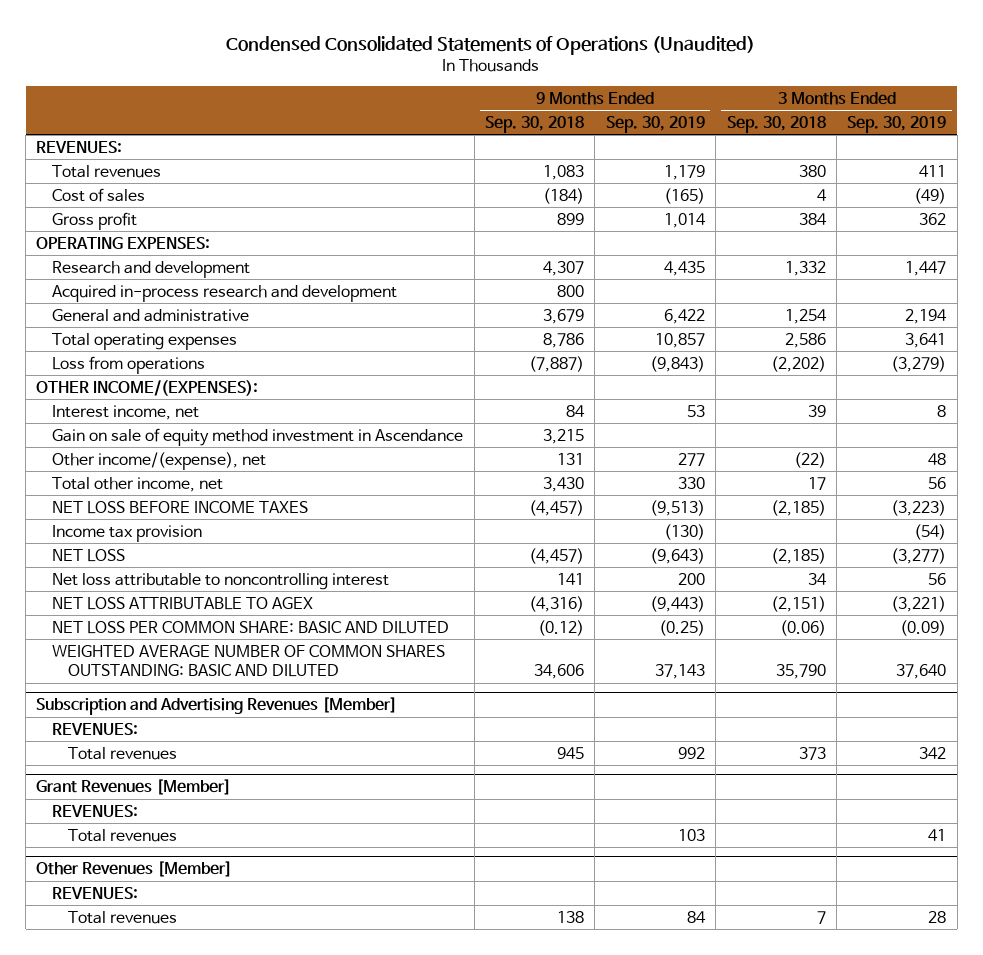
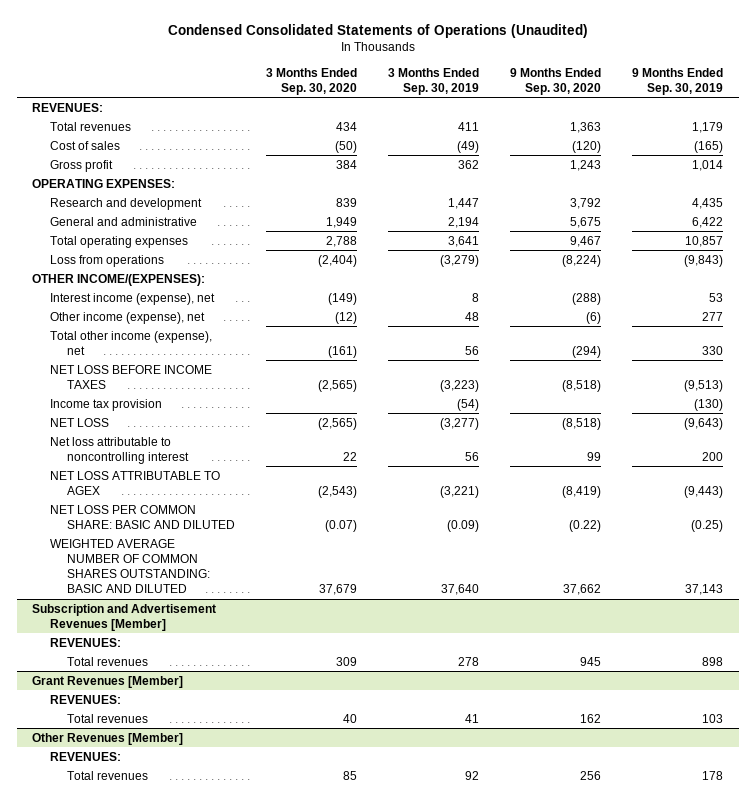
- | 9 Months Ended Sep. 30, 2018 | 9 Months Ended Sep. 30, 2019 | 3 Months Ended Sep. 30, 2018 | 3 Months Ended Sep. 30, 2019
+ | 3 Months Ended Sep. 30, 2020 | 3 Months Ended Sep. 30, 2019 | 9 Months Ended Sep. 30, 2020 | 9 Months Ended Sep. 30, 2019
- Acquired in-process research and development | 800 | | |
- Interest income, net | 84 | 53 | 39 | 8
- Gain on sale of equity method investment in Ascendance | 3,215 | | |
- Other income/(expense), net | 131 | 277 | (22) | 48
- Total other income, net | 3,430 | 330 | 17 | 56
+ Interest income (expense), net | (149) | 8 | (288) | 53
+ Other income (expense), net | (12) | 48 | (6) | 277
+ Total other income (expense), net | (161) | 56 | (294) | 330
- Subscription and Advertising Revenues [Member]
+ Subscription and Advertisement Revenues [Member]
- Total revenues | 945 | 992 | 373 | 342
+ Total revenues | 309 | 278 | 945 | 898
@ Other Revenues [Member]
- Total revenues | 138 | 84 | 7 | 28
+ Total revenues | 85 | 92 | 256 | 178

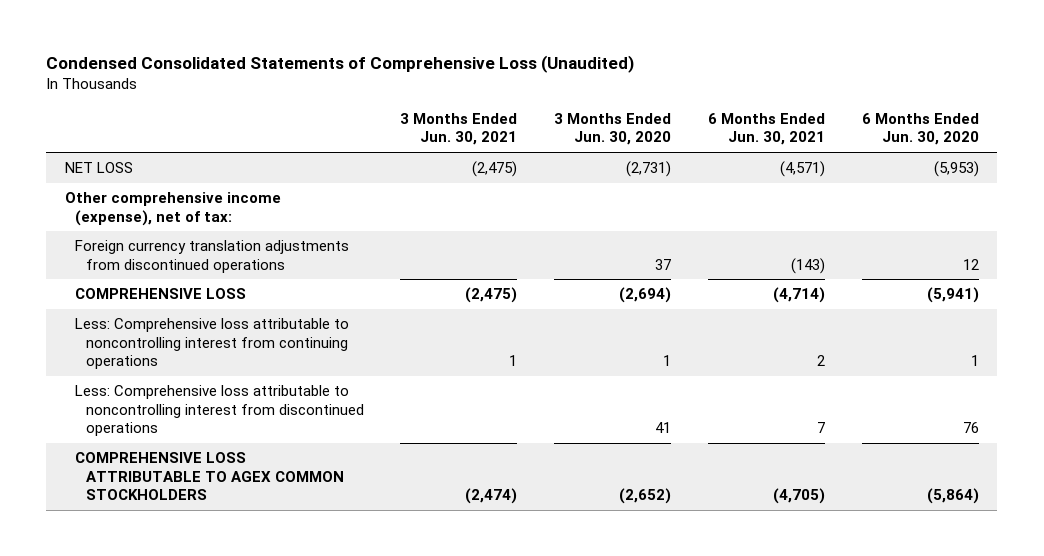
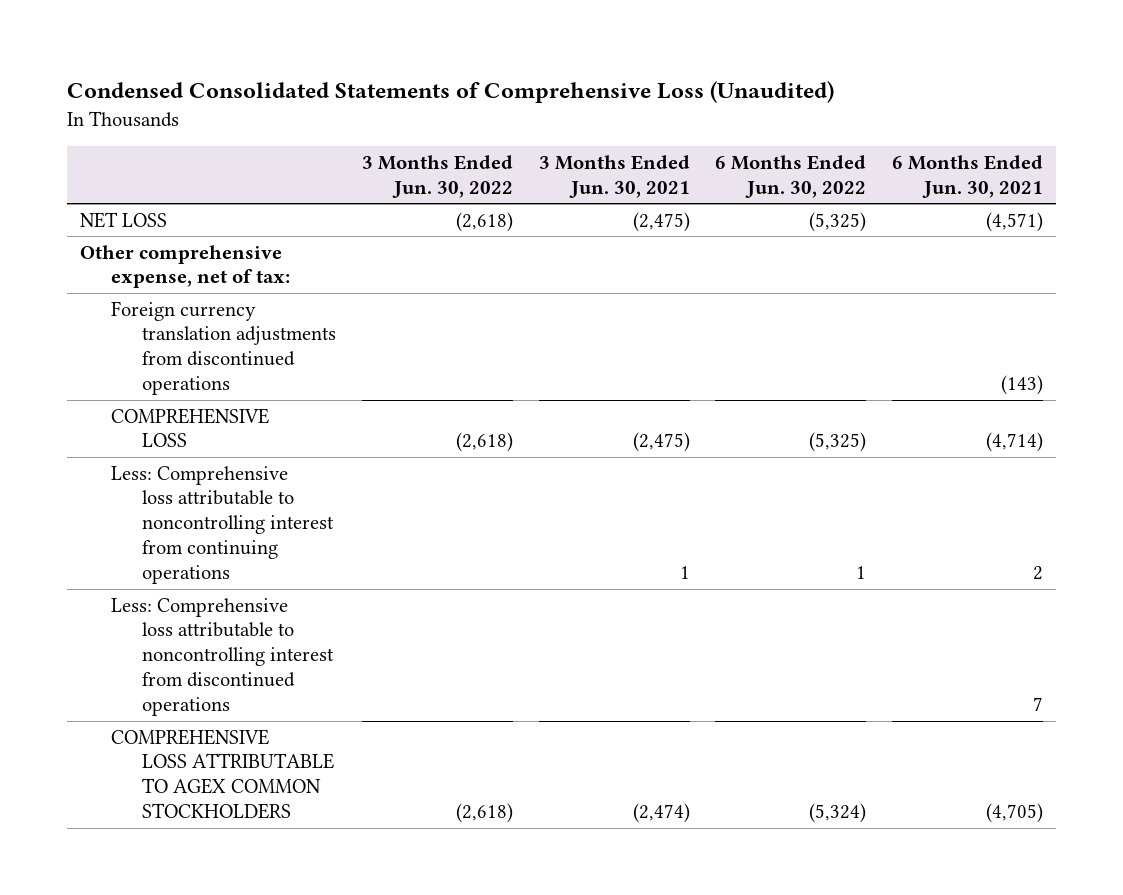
- | 3 Months Ended Jun. 30, 2021 | 3 Months Ended Jun. 30, 2020 | 6 Months Ended Jun. 30, 2021 | 6 Months Ended Jun. 30, 2020
+ | 3 Months Ended Jun. 30, 2022 | 3 Months Ended Jun. 30, 2021 | 6 Months Ended Jun. 30, 2022 | 6 Months Ended Jun. 30, 2021
- Other comprehensive income (expense), net of tax:
+ Other comprehensive expense, net of tax:

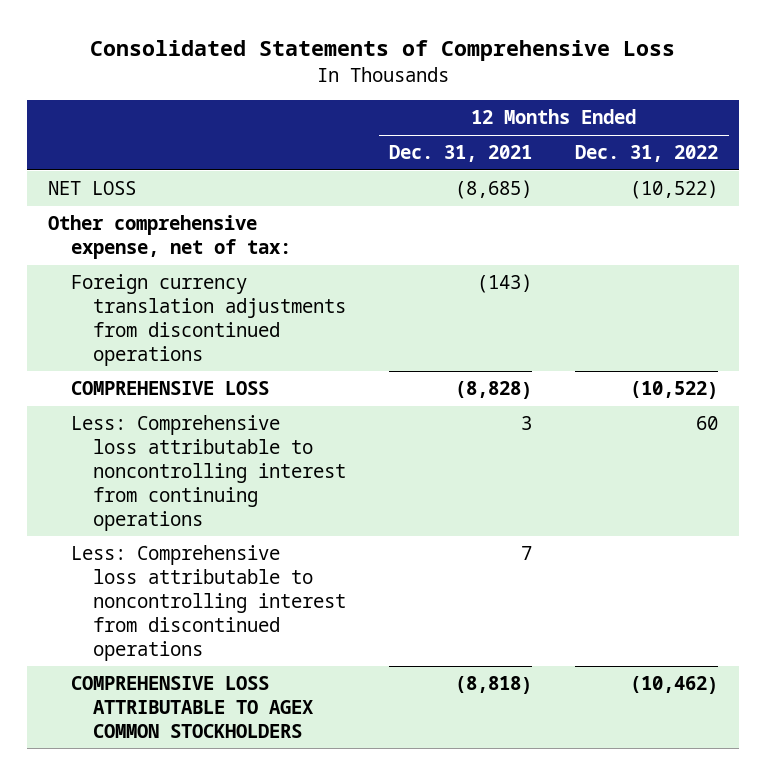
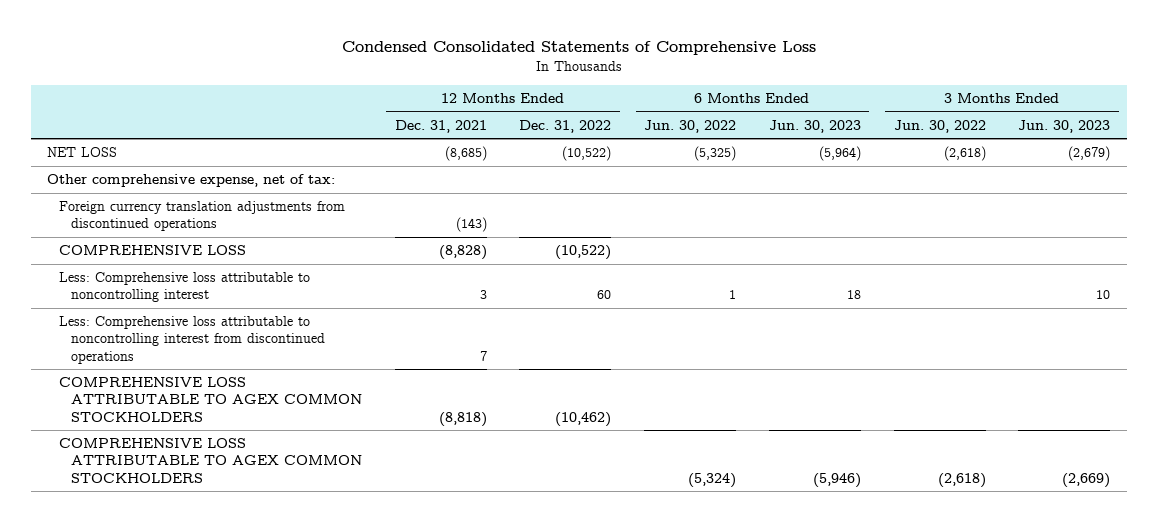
- Consolidated Statements of Comprehensive Loss
+ Condensed Consolidated Statements of Comprehensive Loss
- | 12 Months Ended Dec. 31, 2021 | 12 Months Ended Dec. 31, 2022
+ | 12 Months Ended Dec. 31, 2021 | 12 Months Ended Dec. 31, 2022 | 6 Months Ended Jun. 30, 2022 | 6 Months Ended Jun. 30, 2023 | 3 Months Ended Jun. 30, 2022 | 3 Months Ended Jun. 30, 2023
- Less: Comprehensive loss attributable to noncontrolling interest from continuing operations | 3 | 60
+ Less: Comprehensive loss attributable to noncontrolling interest | 3 | 60 | 1 | 18 | | 10
+ COMPREHENSIVE LOSS ATTRIBUTABLE TO AGEX COMMON STOCKHOLDERS | | | (5,324) | (5,946) | (2,618) | (2,669)

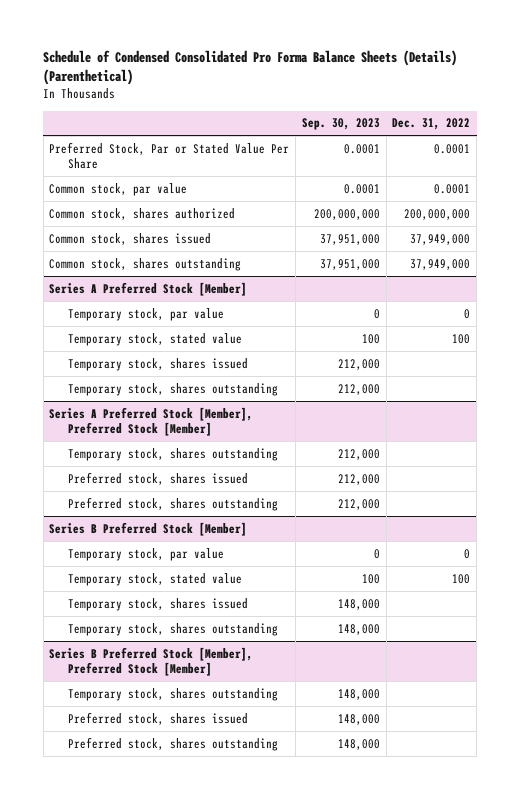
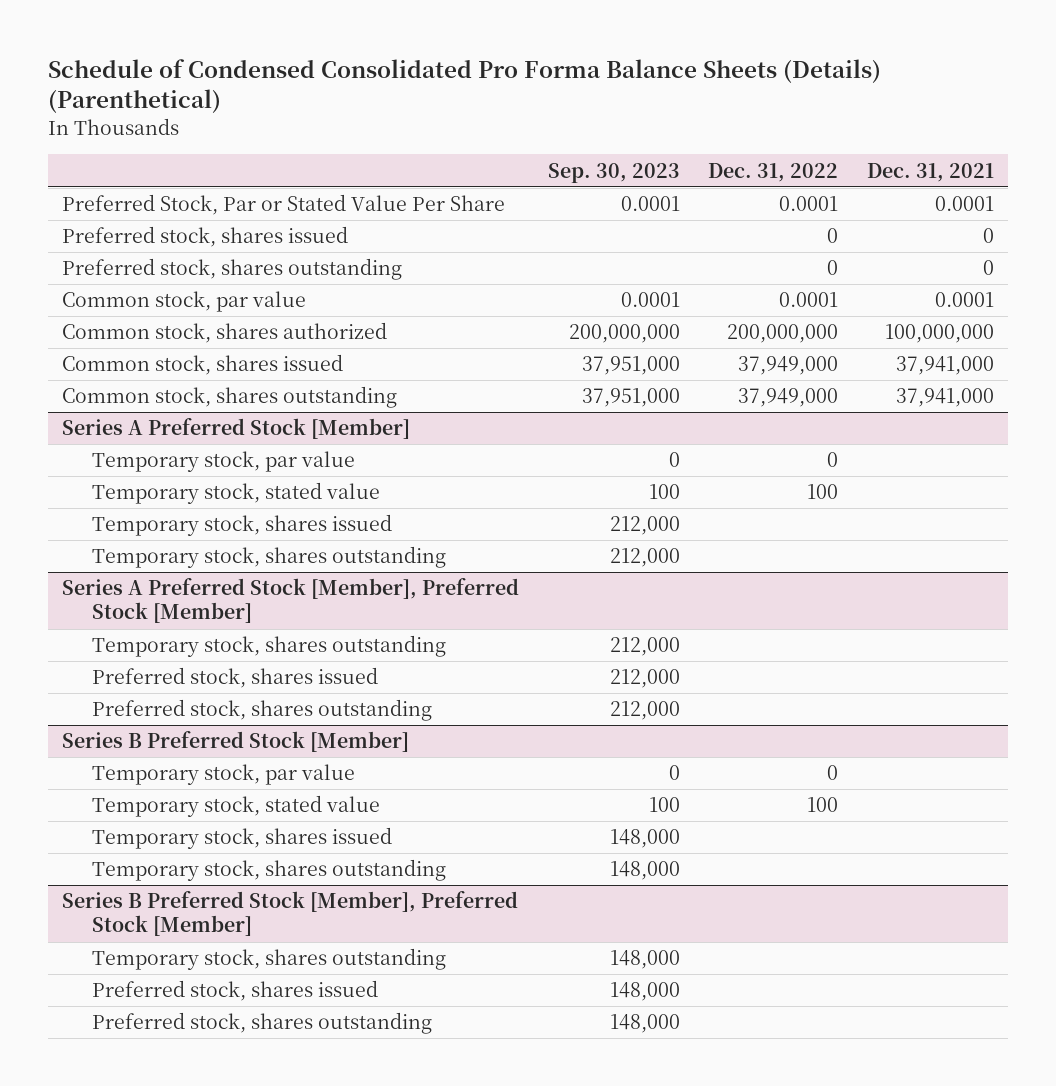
- | Sep. 30, 2023 | Dec. 31, 2022
+ | Sep. 30, 2023 | Dec. 31, 2022 | Dec. 31, 2021
+ Preferred stock, shares issued | | 0 | 0
+ Preferred stock, shares outstanding | | 0 | 0

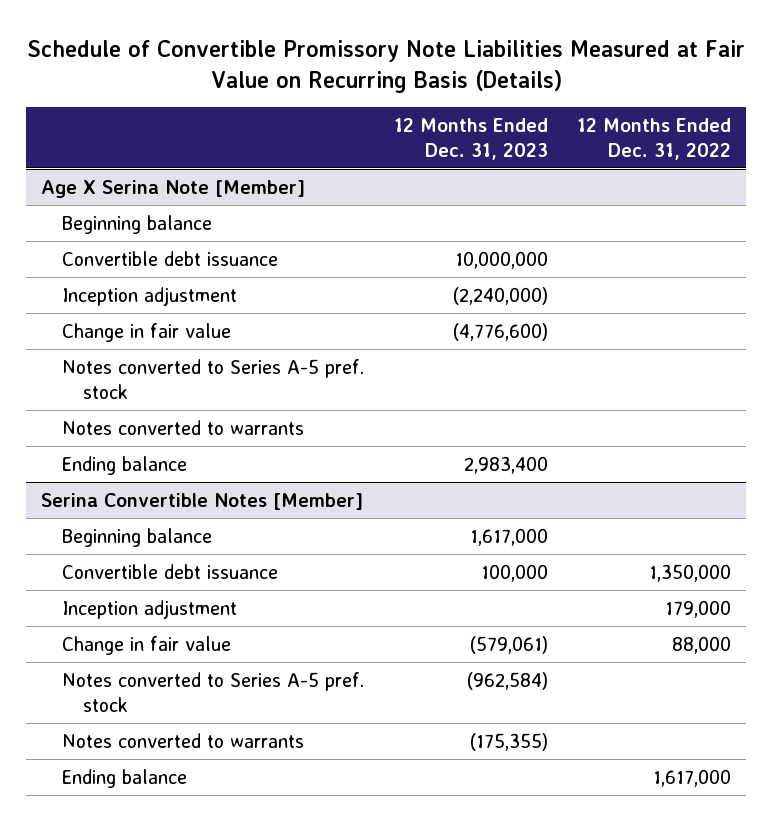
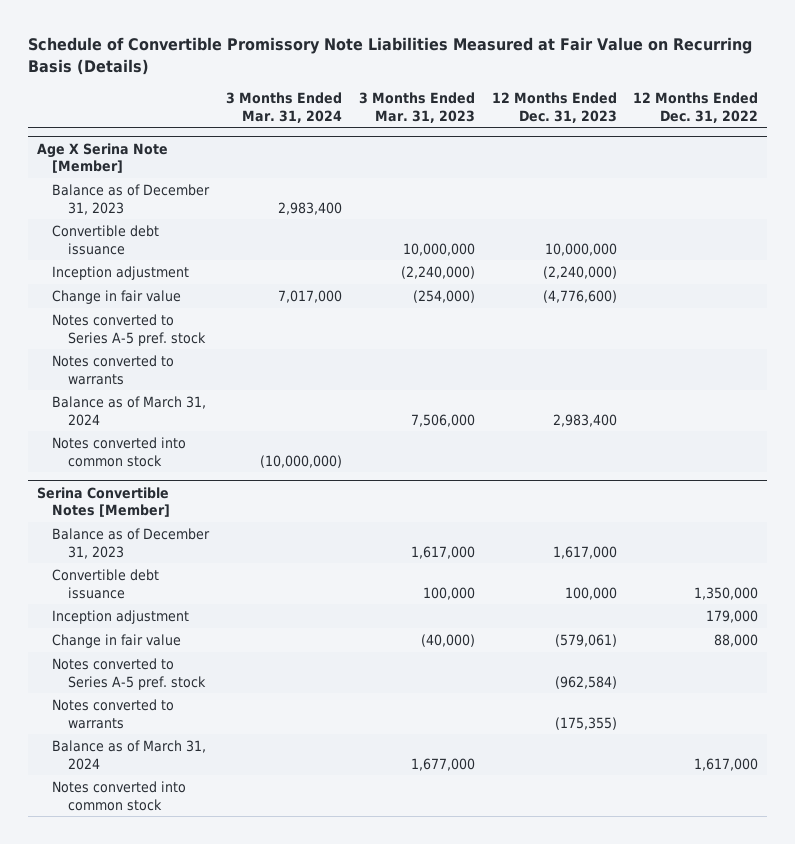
- | 12 Months Ended Dec. 31, 2023 | 12 Months Ended Dec. 31, 2022
+ | 3 Months Ended Mar. 31, 2024 | 3 Months Ended Mar. 31, 2023 | 12 Months Ended Dec. 31, 2023 | 12 Months Ended Dec. 31, 2022
@ Age X Serina Note [Member]
- Beginning balance
+ Balance as of December 31, 2023 | 2,983,400 | | |
- Ending balance | 2,983,400 |
+ Balance as of March 31, 2024 | | 7,506,000 | 2,983,400 |
+ Notes converted into common stock | (10,000,000) | | |
@ Serina Convertible Notes [Member]
- Beginning balance | 1,617,000 |
+ Balance as of December 31, 2023 | | 1,617,000 | 1,617,000 |
- Ending balance | | 1,617,000
+ Balance as of March 31, 2024 | | 1,677,000 | | 1,617,000
+ Notes converted into common stock

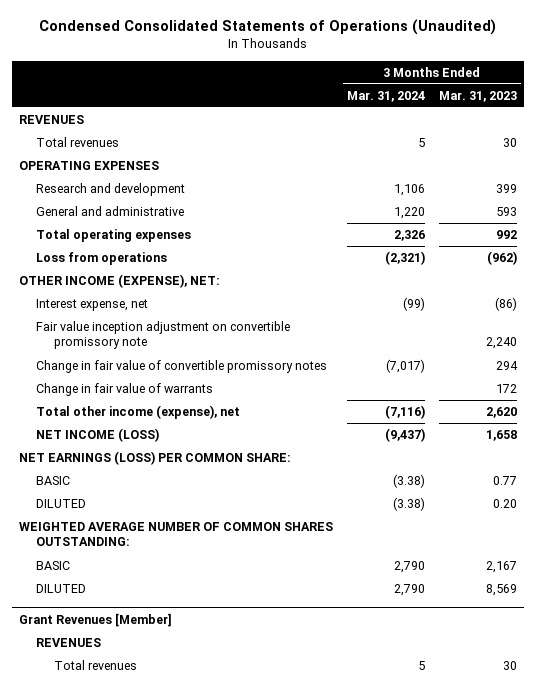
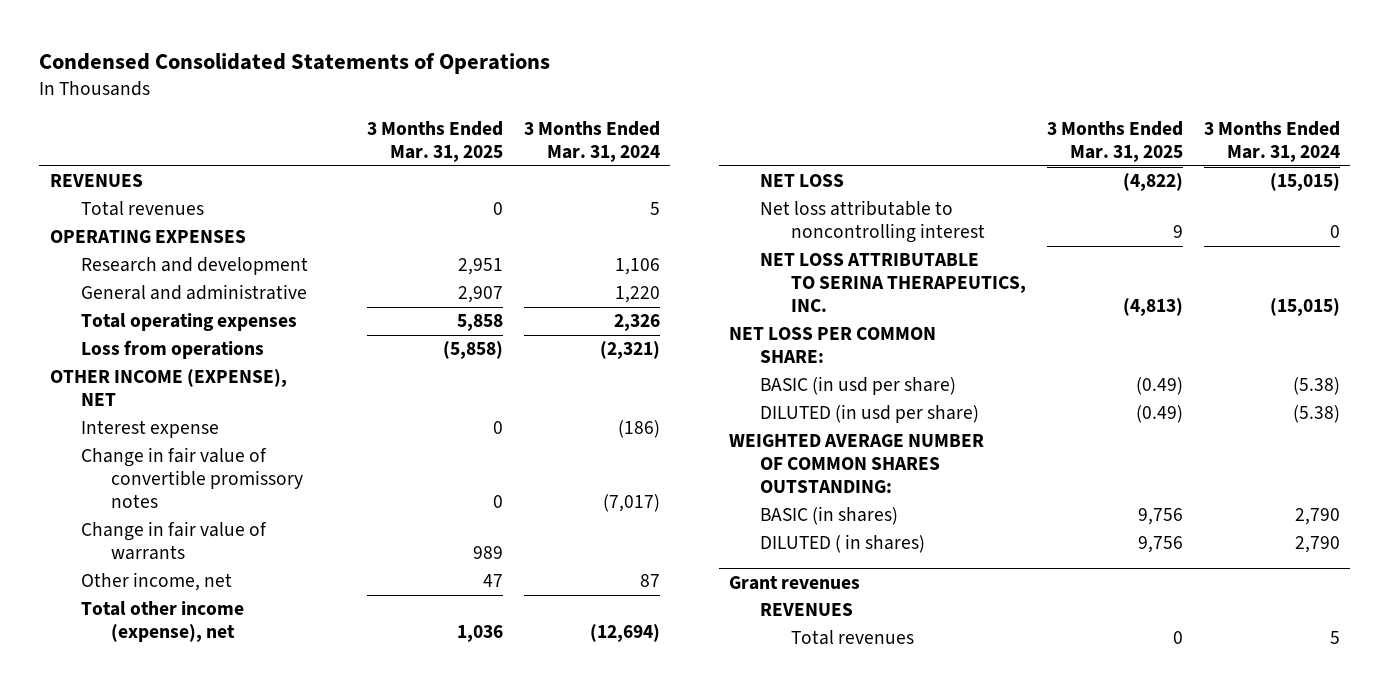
- Condensed Consolidated Statements of Operations (Unaudited)
+ Condensed Consolidated Statements of Operations
- | 3 Months Ended Mar. 31, 2024 | 3 Months Ended Mar. 31, 2023
+ | 3 Months Ended Mar. 31, 2025 | 3 Months Ended Mar. 31, 2024
- OTHER INCOME (EXPENSE), NET:
- Interest expense, net | (99) | (86)
- Fair value inception adjustment on convertible promissory note | | 2,240
+ OTHER INCOME (EXPENSE), NET
+ Interest expense | 0 | (186)
- Total other income (expense), net | (7,116) | 2,620
- NET INCOME (LOSS) | (9,437) | 1,658
- NET EARNINGS (LOSS) PER COMMON SHARE:
- BASIC | (3.38) | 0.77
- DILUTED | (3.38) | 0.20
+ Other income, net | 47 | 87
+ Total other income (expense), net | 1,036 | (12,694)
+ NET LOSS | (4,822) | (15,015)
+ Net loss attributable to noncontrolling interest | 9 | 0
+ NET LOSS ATTRIBUTABLE TO SERINA THERAPEUTICS, INC. | (4,813) | (15,015)
+ NET LOSS PER COMMON SHARE:
+ BASIC (in usd per share) | (0.49) | (5.38)
+ DILUTED (in usd per share) | (0.49) | (5.38)
- BASIC | 2,790 | 2,167
- DILUTED | 2,790 | 8,569
- Grant Revenues [Member]
+ BASIC (in shares) | 9,756 | 2,790
+ DILUTED ( in shares) | 9,756 | 2,790
+ Grant revenues

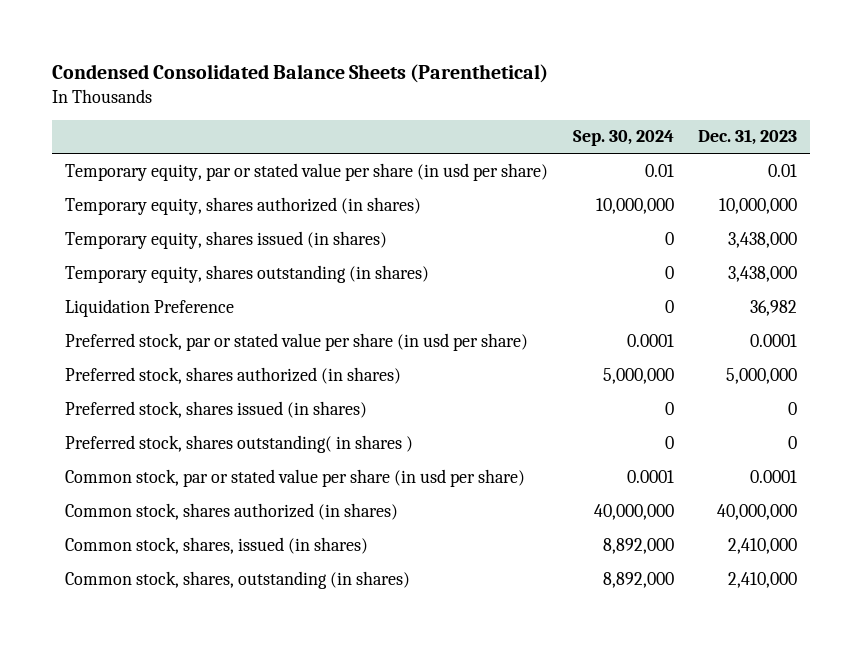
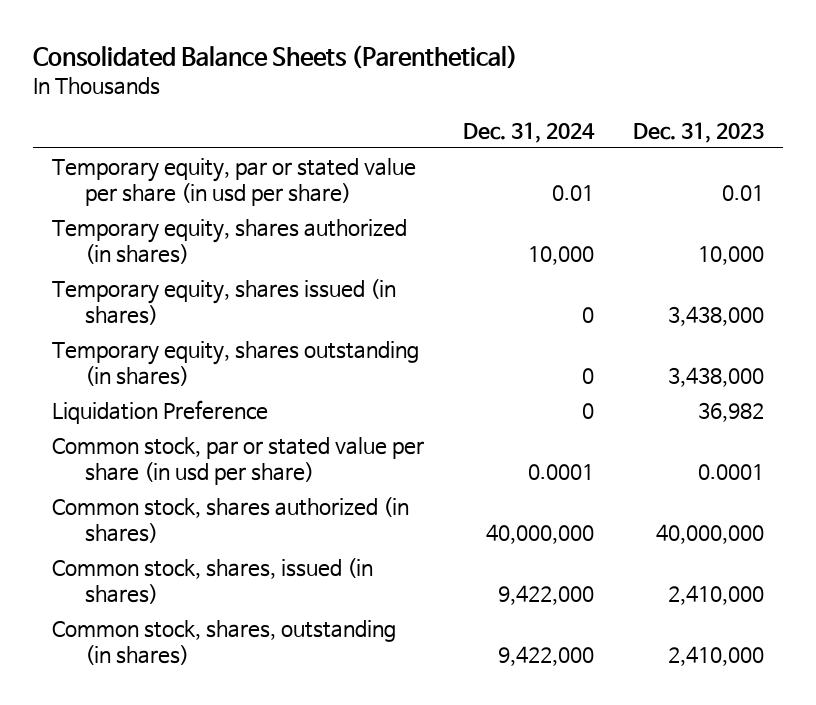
- Condensed Consolidated Balance Sheets (Parenthetical)
+ Consolidated Balance Sheets (Parenthetical)
- | Sep. 30, 2024 | Dec. 31, 2023
+ | Dec. 31, 2024 | Dec. 31, 2023
- Temporary equity, shares authorized (in shares) | 10,000,000 | 10,000,000
+ Temporary equity, shares authorized (in shares) | 10,000 | 10,000
- Preferred stock, par or stated value per share (in usd per share) | 0.0001 | 0.0001
- Preferred stock, shares authorized (in shares) | 5,000,000 | 5,000,000
- Preferred stock, shares issued (in shares) | 0 | 0
- Preferred stock, shares outstanding( in shares ) | 0 | 0

